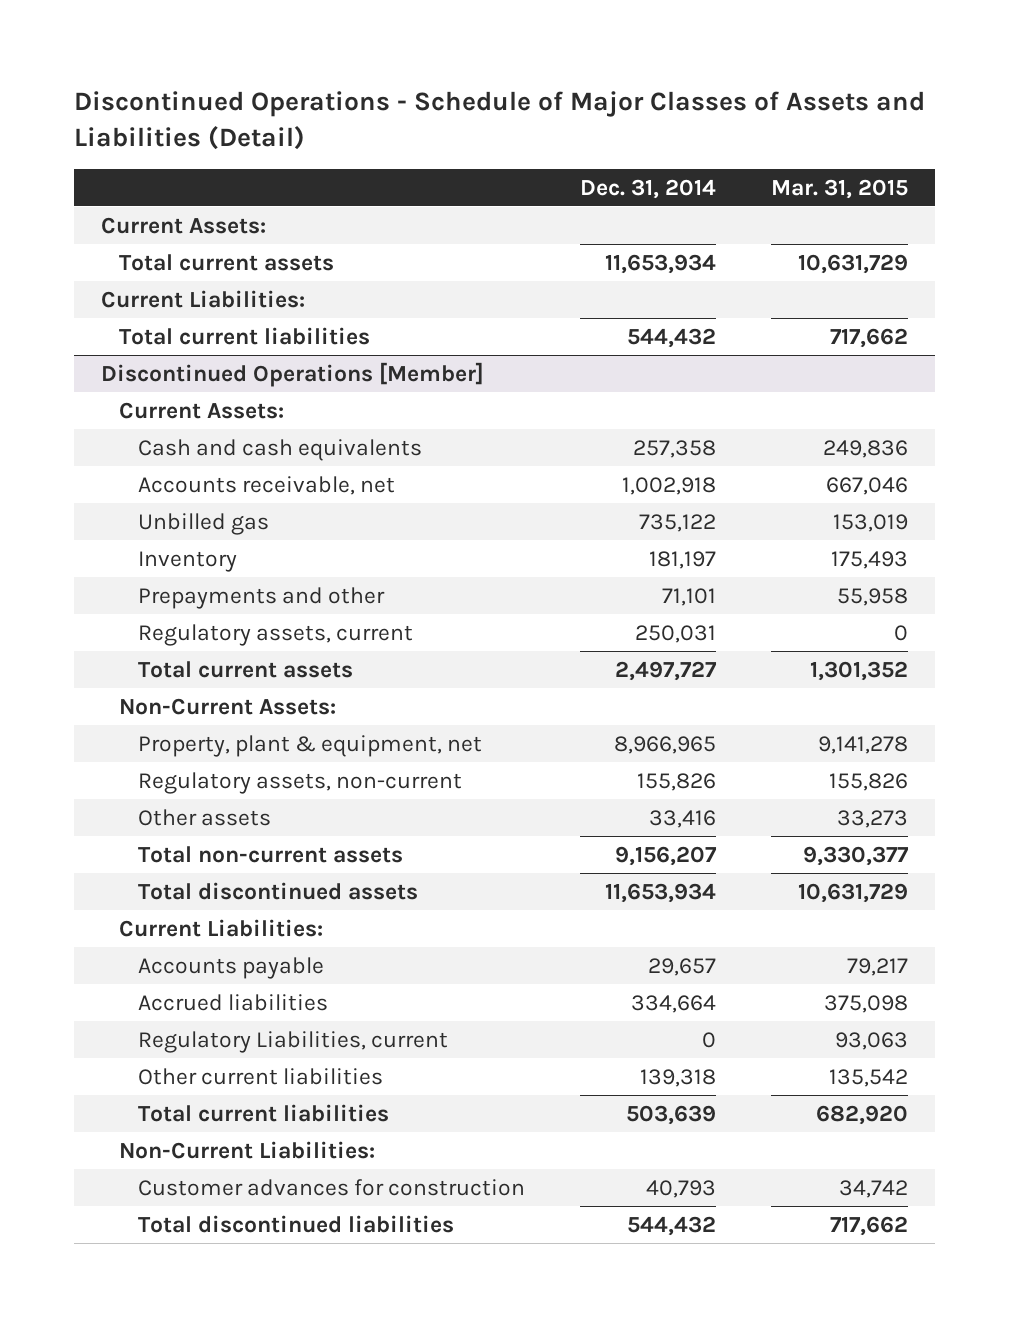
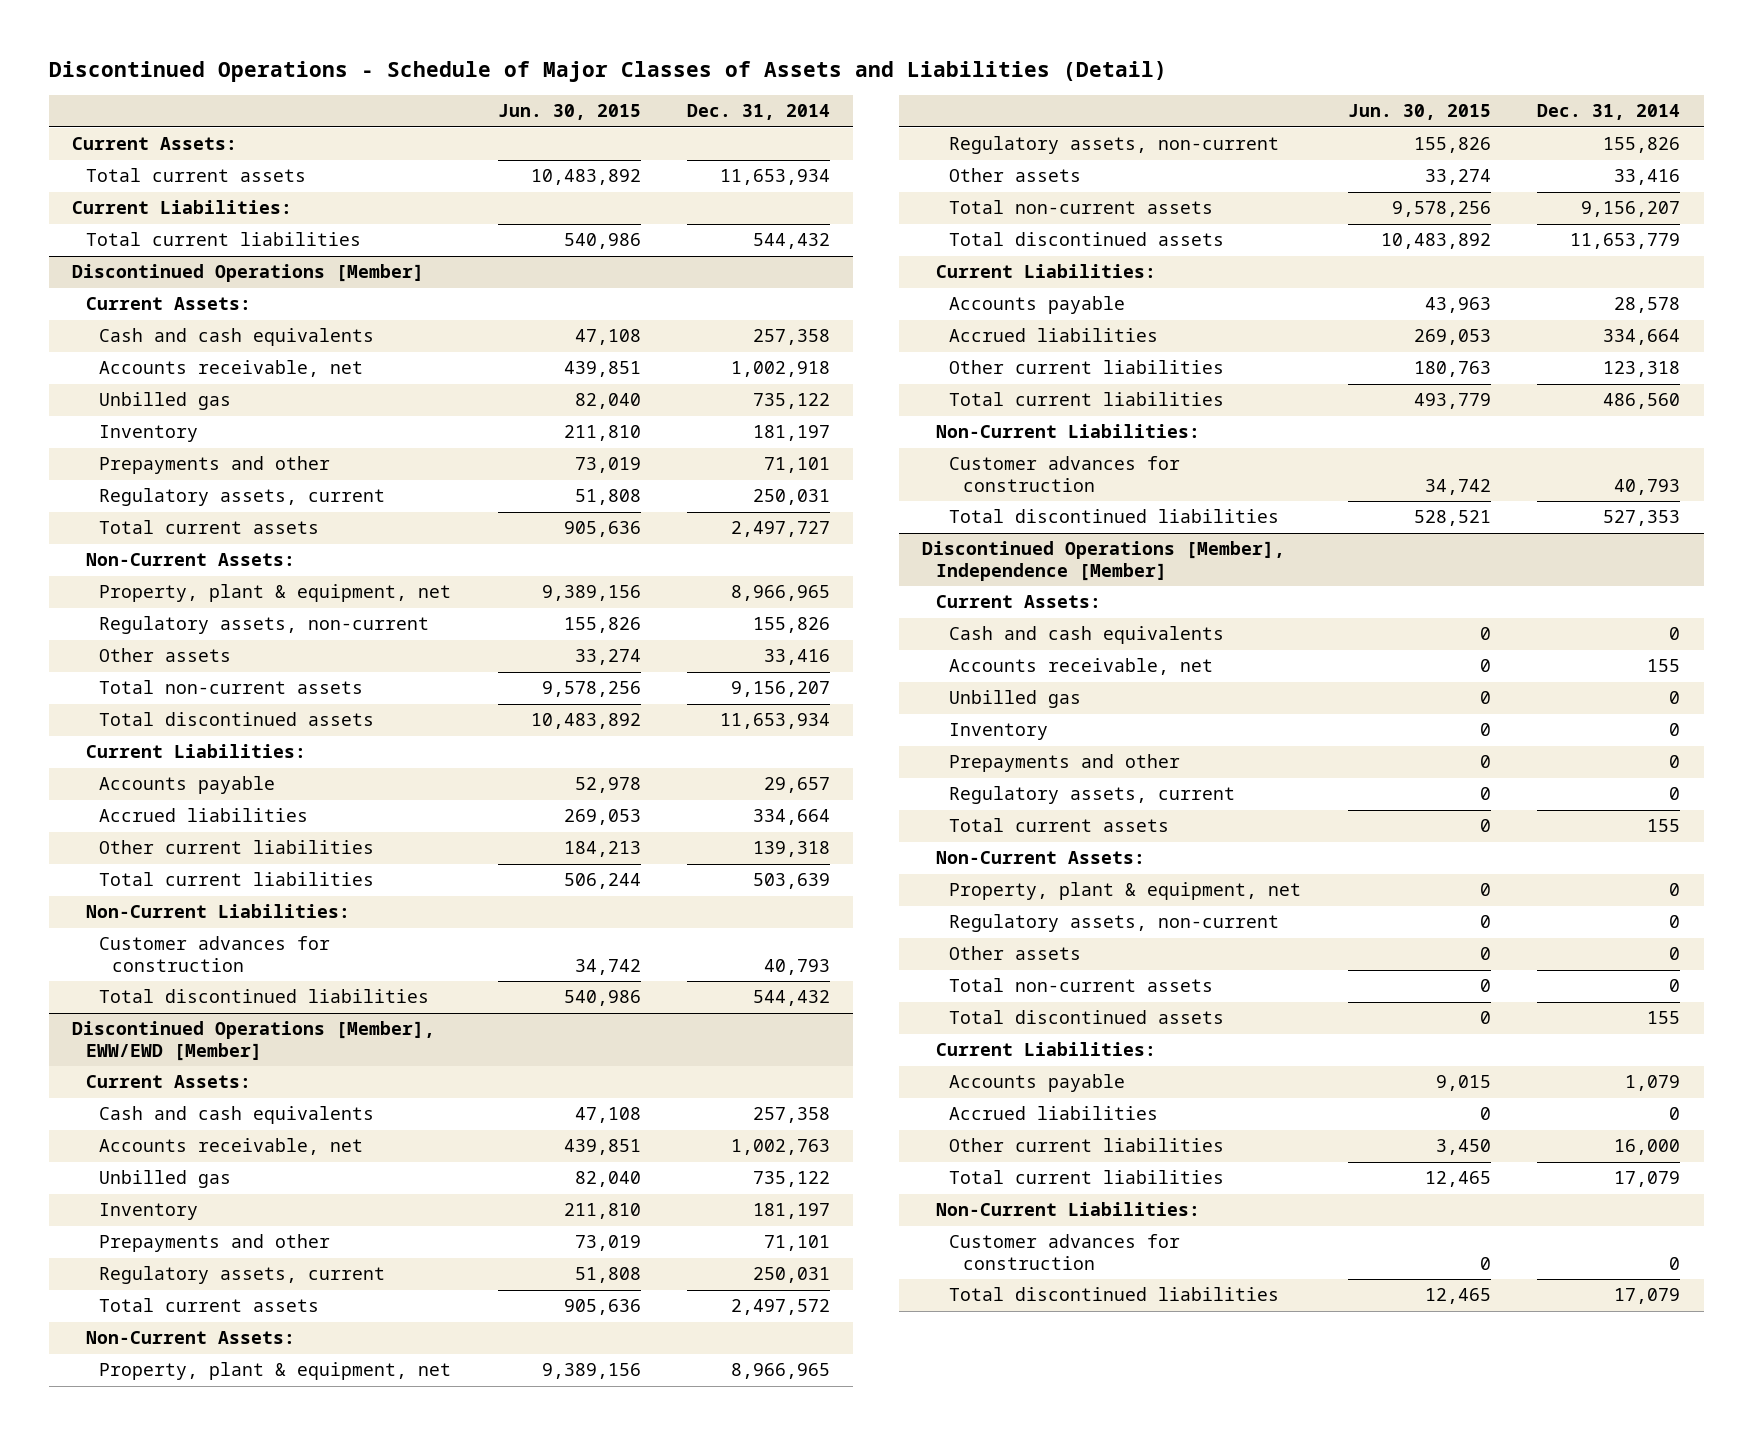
- | Dec. 31, 2014 | Mar. 31, 2015
+ | Jun. 30, 2015 | Dec. 31, 2014
@ Discontinued Operations [Member]
- Regulatory Liabilities, current | 0 | 93,063
+ Discontinued Operations [Member], EWW/EWD [Member]
+ Current Assets:
+ Cash and cash equivalents | 47,108 | 257,358
+ Accounts receivable, net | 439,851 | 1,002,763
+ Unbilled gas | 82,040 | 735,122
+ Inventory | 211,810 | 181,197
+ Prepayments and other | 73,019 | 71,101
+ Regulatory assets, current | 51,808 | 250,031
+ Total current assets | 905,636 | 2,497,572
+ Non-Current Assets:
+ Property, plant & equipment, net | 9,389,156 | 8,966,965
+ Regulatory assets, non-current | 155,826 | 155,826
+ Other assets | 33,274 | 33,416
+ Total non-current assets | 9,578,256 | 9,156,207
+ Total discontinued assets | 10,483,892 | 11,653,779
+ Current Liabilities:
+ Accounts payable | 43,963 | 28,578
+ Accrued liabilities | 269,053 | 334,664
+ Other current liabilities | 180,763 | 123,318
+ Total current liabilities | 493,779 | 486,560
+ Non-Current Liabilities:
+ Customer advances for construction | 34,742 | 40,793
+ Total discontinued liabilities | 528,521 | 527,353
+ Discontinued Operations [Member], Independence [Member]
+ Current Assets:
+ Cash and cash equivalents | 0 | 0
+ Accounts receivable, net | 0 | 155
+ Unbilled gas | 0 | 0
+ Inventory | 0 | 0
+ Prepayments and other | 0 | 0
+ Regulatory assets, current | 0 | 0
+ Total current assets | 0 | 155
+ Non-Current Assets:
+ Property, plant & equipment, net | 0 | 0
+ Regulatory assets, non-current | 0 | 0
+ Other assets | 0 | 0
+ Total non-current assets | 0 | 0
+ Total discontinued assets | 0 | 155
+ Current Liabilities:
+ Accounts payable | 9,015 | 1,079
+ Accrued liabilities | 0 | 0
+ Other current liabilities | 3,450 | 16,000
+ Total current liabilities | 12,465 | 17,079
+ Non-Current Liabilities:
+ Customer advances for construction | 0 | 0
+ Total discontinued liabilities | 12,465 | 17,079

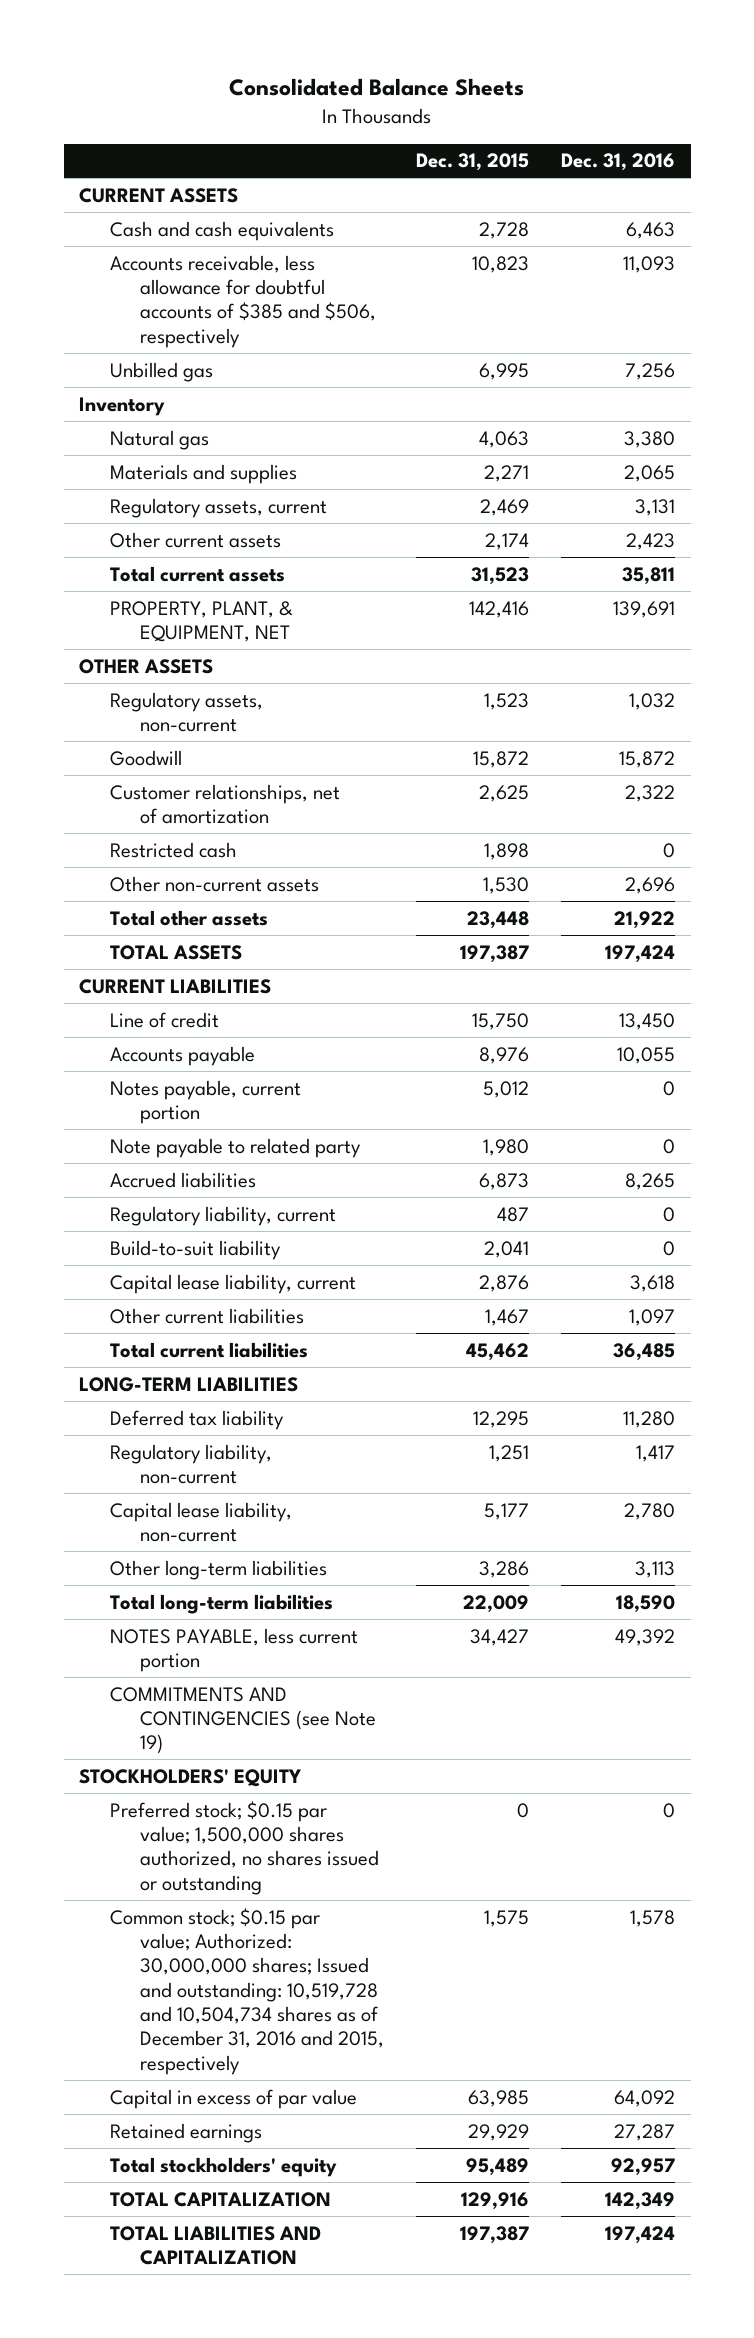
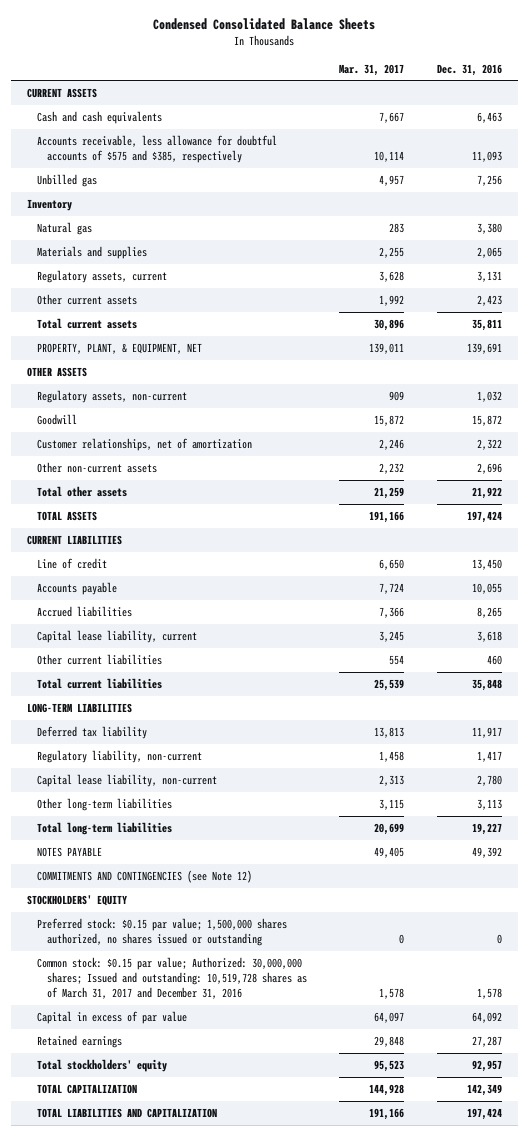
- Consolidated Balance Sheets
+ Condensed Consolidated Balance Sheets
- | Dec. 31, 2015 | Dec. 31, 2016
+ | Mar. 31, 2017 | Dec. 31, 2016
- Accounts receivable, less allowance for doubtful accounts of $385 and $506, respectively | 10,823 | 11,093
+ Accounts receivable, less allowance for doubtful accounts of $575 and $385, respectively | 10,114 | 11,093
- Restricted cash | 1,898 | 0
- Notes payable, current portion | 5,012 | 0
- Note payable to related party | 1,980 | 0
- Regulatory liability, current | 487 | 0
- Build-to-suit liability | 2,041 | 0
- Other current liabilities | 1,467 | 1,097
- Total current liabilities | 45,462 | 36,485
+ Other current liabilities | 554 | 460
+ Total current liabilities | 25,539 | 35,848
- Deferred tax liability | 12,295 | 11,280
+ Deferred tax liability | 13,813 | 11,917
- Total long-term liabilities | 22,009 | 18,590
- NOTES PAYABLE, less current portion | 34,427 | 49,392
- COMMITMENTS AND CONTINGENCIES (see Note 19)
+ Total long-term liabilities | 20,699 | 19,227
+ NOTES PAYABLE | 49,405 | 49,392
+ COMMITMENTS AND CONTINGENCIES (see Note 12)
- Preferred stock; $0.15 par value; 1,500,000 shares authorized, no shares issued or outstanding | 0 | 0
- Common stock; $0.15 par value; Authorized: 30,000,000 shares; Issued and outstanding: 10,519,728 and 10,504,734 shares as of December 31, 2016 and 2015, respectively | 1,575 | 1,578
+ Preferred stock: $0.15 par value; 1,500,000 shares authorized, no shares issued or outstanding | 0 | 0
+ Common stock: $0.15 par value; Authorized: 30,000,000 shares; Issued and outstanding: 10,519,728 shares as of March 31, 2017 and December 31, 2016 | 1,578 | 1,578

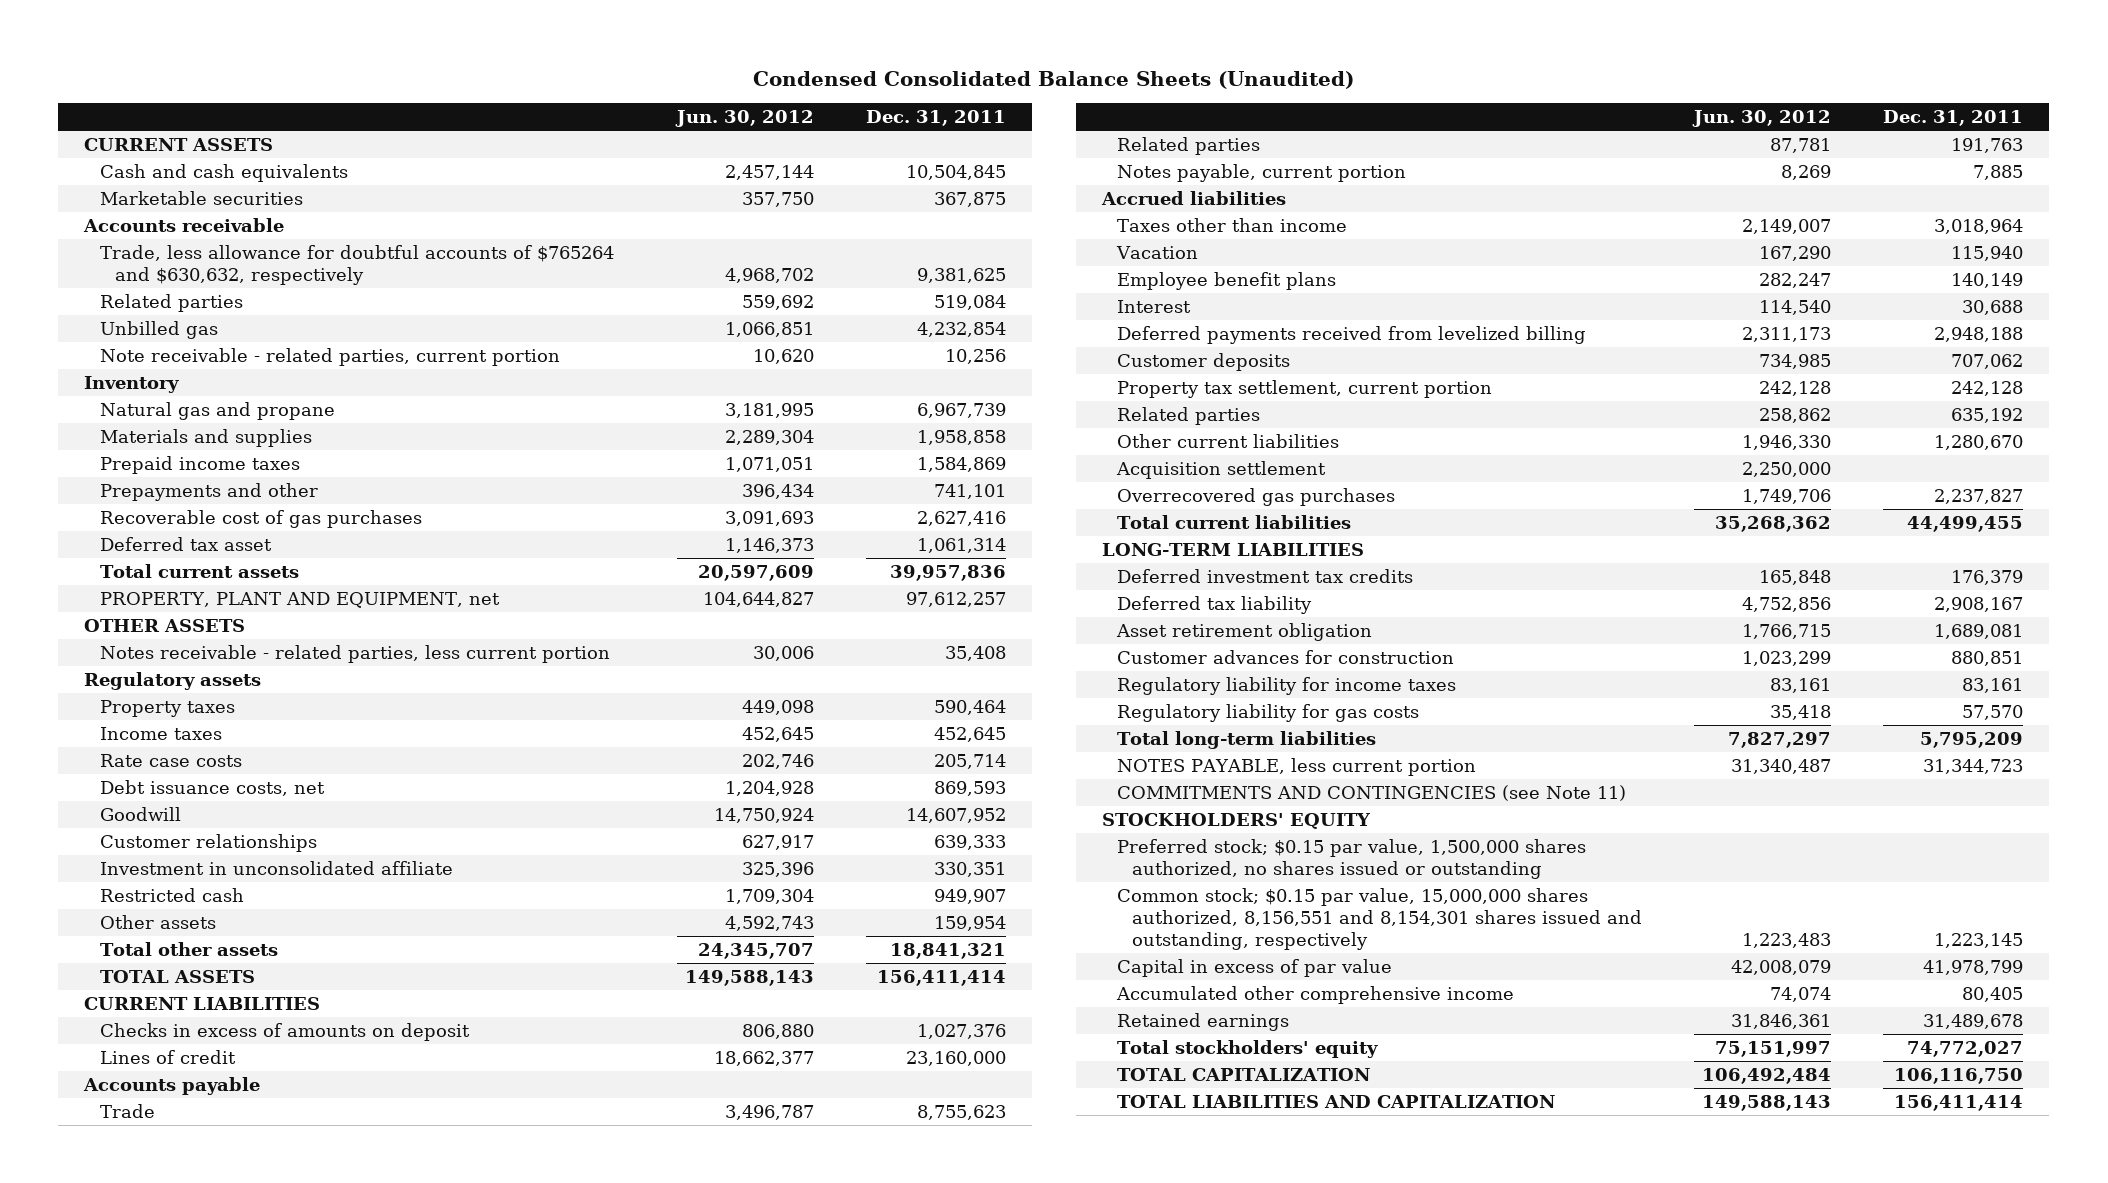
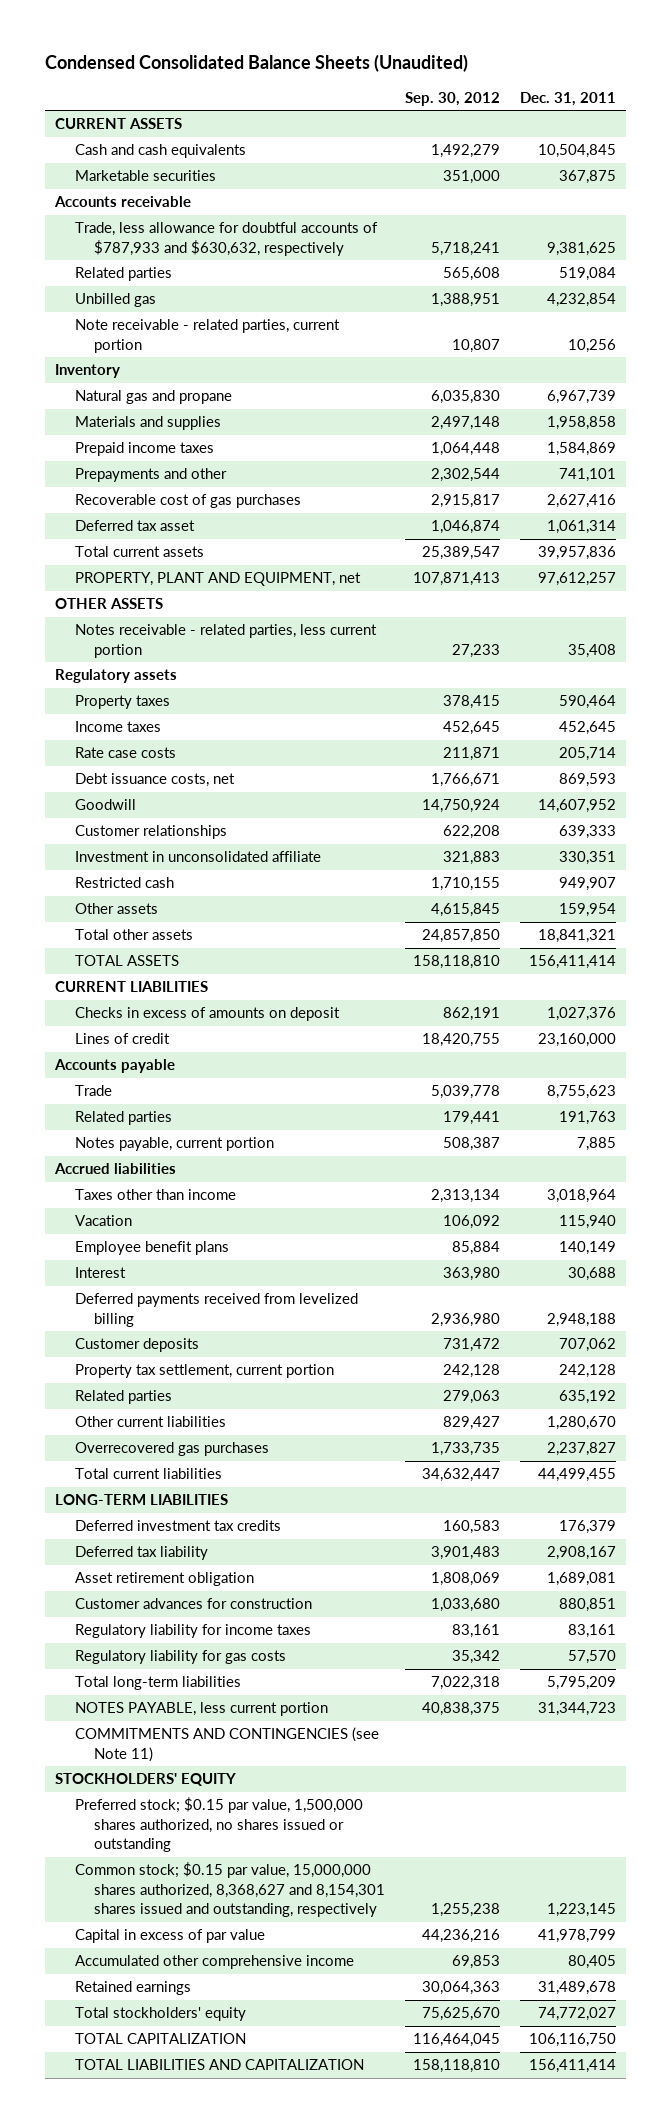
- | Jun. 30, 2012 | Dec. 31, 2011
+ | Sep. 30, 2012 | Dec. 31, 2011
- Trade, less allowance for doubtful accounts of $765264 and $630,632, respectively | 4,968,702 | 9,381,625
+ Trade, less allowance for doubtful accounts of $787,933 and $630,632, respectively | 5,718,241 | 9,381,625
- Acquisition settlement | 2,250,000 |
- Common stock; $0.15 par value, 15,000,000 shares authorized, 8,156,551 and 8,154,301 shares issued and outstanding, respectively | 1,223,483 | 1,223,145
+ Common stock; $0.15 par value, 15,000,000 shares authorized, 8,368,627 and 8,154,301 shares issued and outstanding, respectively | 1,255,238 | 1,223,145

